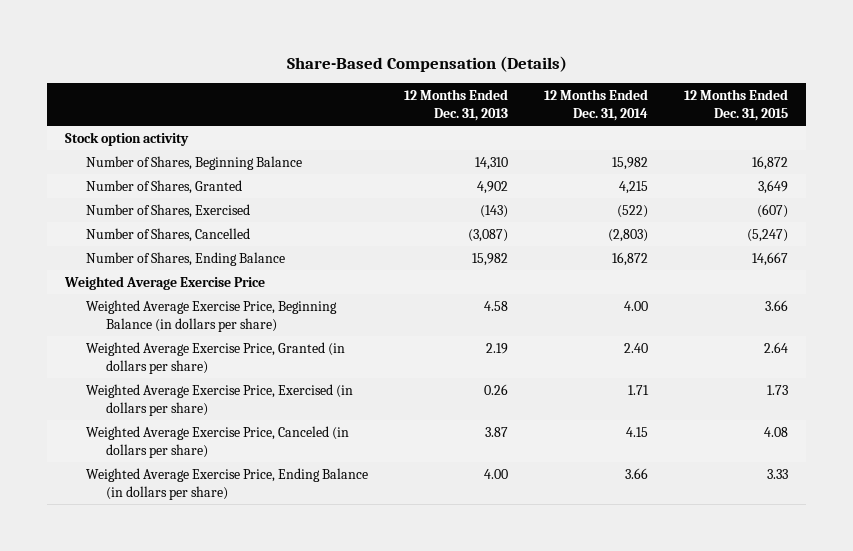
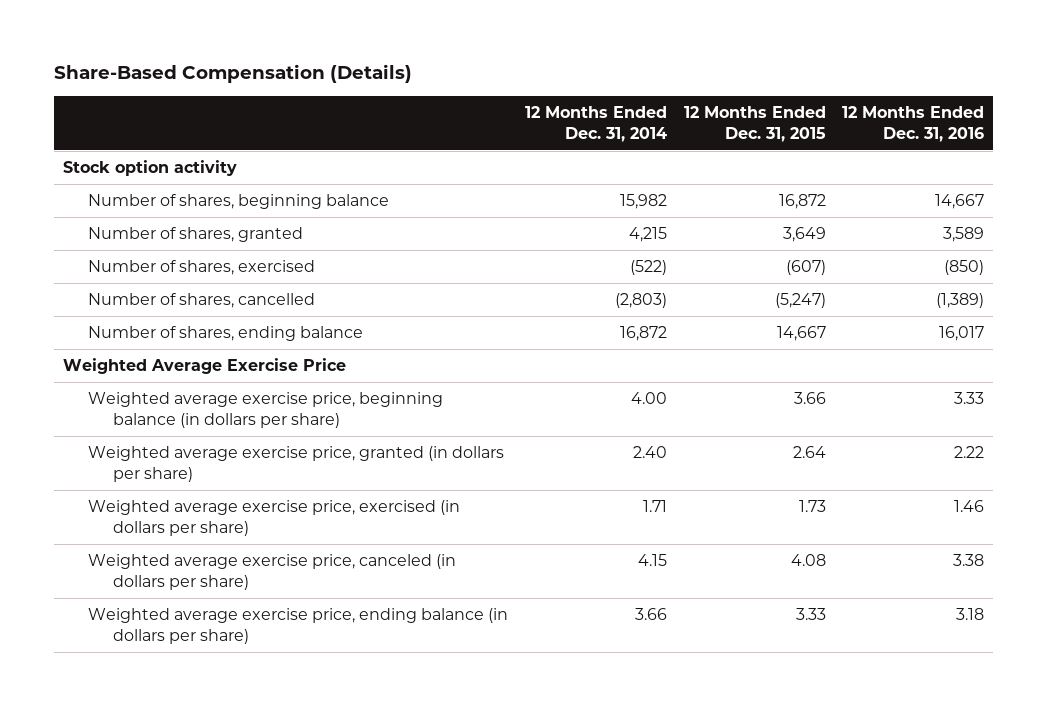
- | 12 Months Ended Dec. 31, 2013 | 12 Months Ended Dec. 31, 2014 | 12 Months Ended Dec. 31, 2015
+ | 12 Months Ended Dec. 31, 2014 | 12 Months Ended Dec. 31, 2015 | 12 Months Ended Dec. 31, 2016
- Number of Shares, Beginning Balance | 14,310 | 15,982 | 16,872
- Number of Shares, Granted | 4,902 | 4,215 | 3,649
- Number of Shares, Exercised | (143) | (522) | (607)
- Number of Shares, Cancelled | (3,087) | (2,803) | (5,247)
- Number of Shares, Ending Balance | 15,982 | 16,872 | 14,667
+ Number of shares, beginning balance | 15,982 | 16,872 | 14,667
+ Number of shares, granted | 4,215 | 3,649 | 3,589
+ Number of shares, exercised | (522) | (607) | (850)
+ Number of shares, cancelled | (2,803) | (5,247) | (1,389)
+ Number of shares, ending balance | 16,872 | 14,667 | 16,017
- Weighted Average Exercise Price, Beginning Balance (in dollars per share) | 4.58 | 4.00 | 3.66
- Weighted Average Exercise Price, Granted (in dollars per share) | 2.19 | 2.40 | 2.64
- Weighted Average Exercise Price, Exercised (in dollars per share) | 0.26 | 1.71 | 1.73
- Weighted Average Exercise Price, Canceled (in dollars per share) | 3.87 | 4.15 | 4.08
- Weighted Average Exercise Price, Ending Balance (in dollars per share) | 4.00 | 3.66 | 3.33
+ Weighted average exercise price, beginning balance (in dollars per share) | 4.00 | 3.66 | 3.33
+ Weighted average exercise price, granted (in dollars per share) | 2.40 | 2.64 | 2.22
+ Weighted average exercise price, exercised (in dollars per share) | 1.71 | 1.73 | 1.46
+ Weighted average exercise price, canceled (in dollars per share) | 4.15 | 4.08 | 3.38
+ Weighted average exercise price, ending balance (in dollars per share) | 3.66 | 3.33 | 3.18

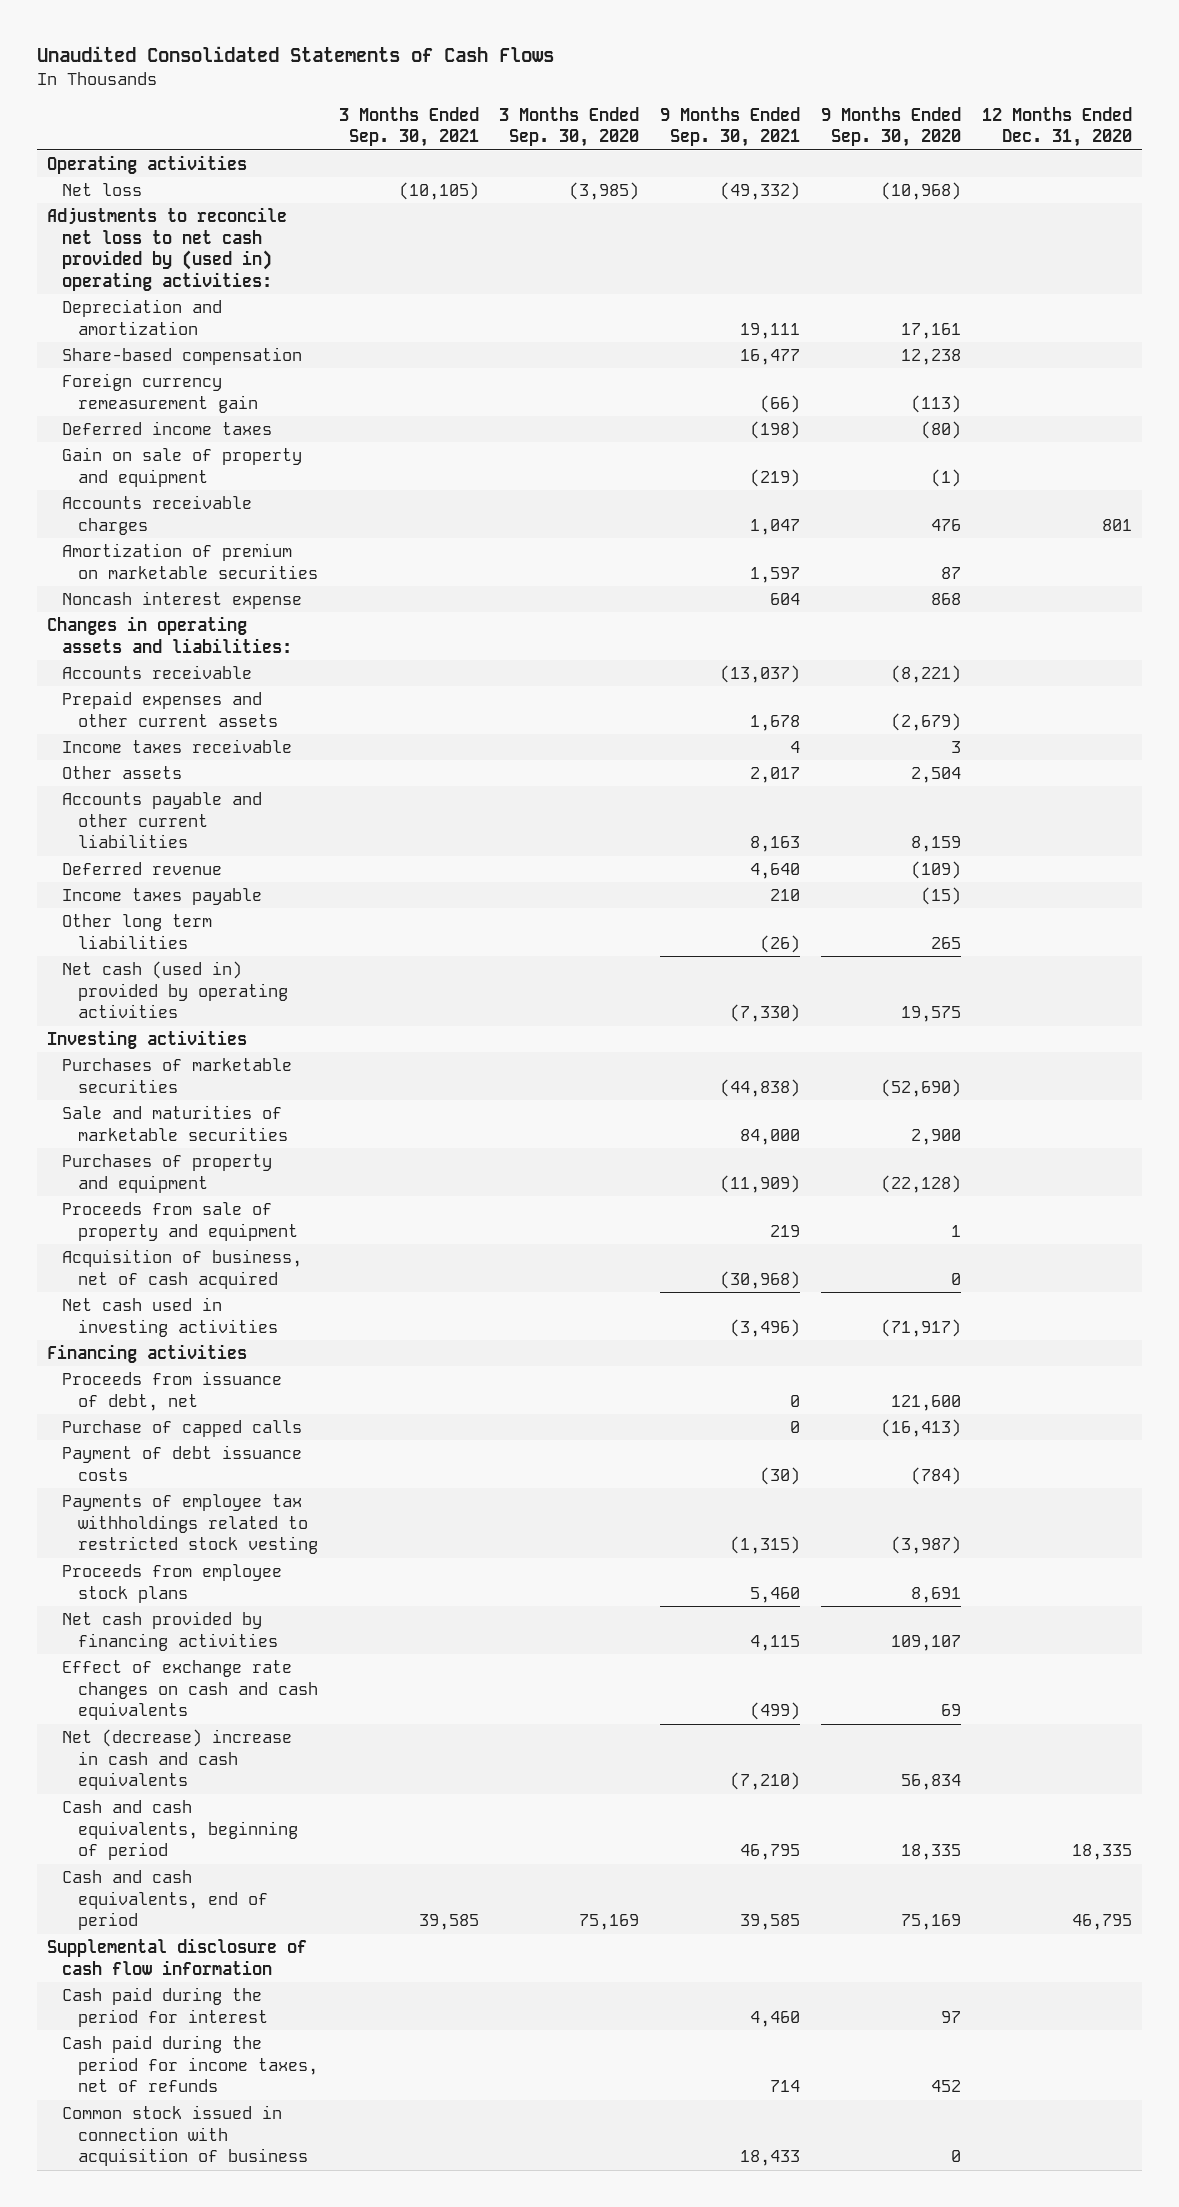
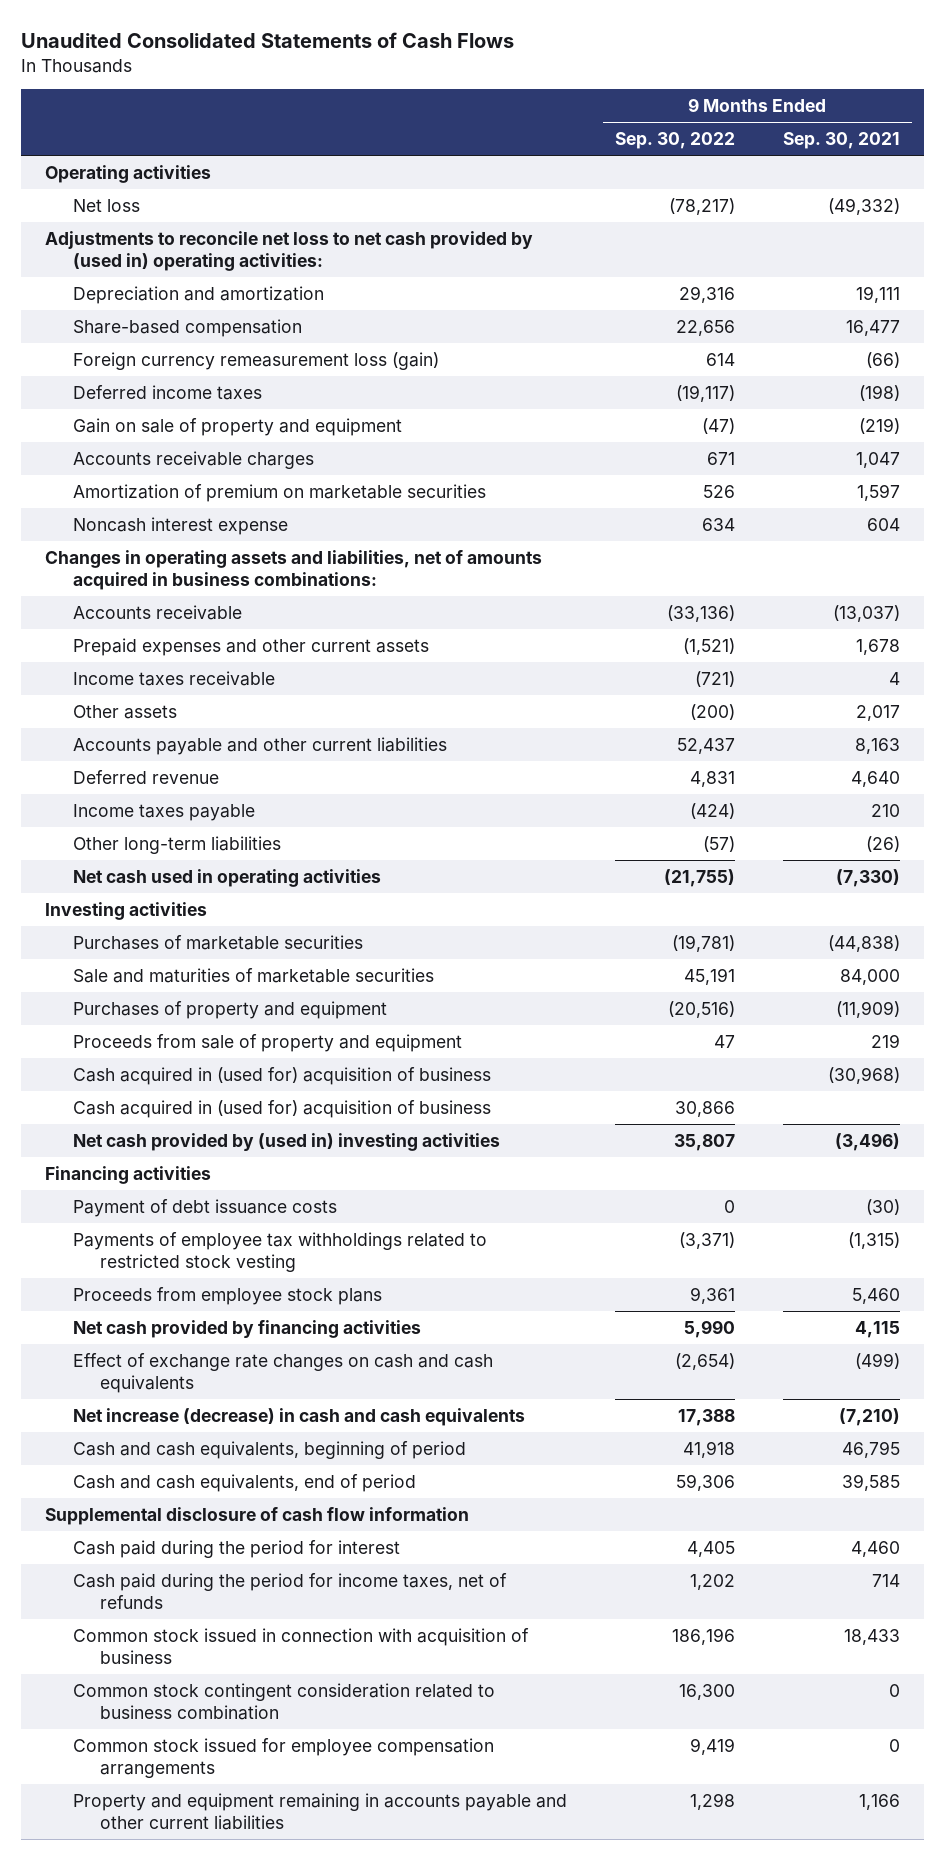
- | 3 Months Ended Sep. 30, 2021 | 3 Months Ended Sep. 30, 2020 | 9 Months Ended Sep. 30, 2021 | 9 Months Ended Sep. 30, 2020 | 12 Months Ended Dec. 31, 2020
+ | 9 Months Ended Sep. 30, 2022 | 9 Months Ended Sep. 30, 2021
- Foreign currency remeasurement gain | | | (66) | (113) |
+ Foreign currency remeasurement loss (gain) | 614 | (66)
- Changes in operating assets and liabilities:
+ Changes in operating assets and liabilities, net of amounts acquired in business combinations:
- Other long term liabilities | | | (26) | 265 |
- Net cash (used in) provided by operating activities | | | (7,330) | 19,575 |
+ Other long-term liabilities | (57) | (26)
+ Net cash used in operating activities | (21,755) | (7,330)
- Acquisition of business, net of cash acquired | | | (30,968) | 0 |
- Net cash used in investing activities | | | (3,496) | (71,917) |
+ Cash acquired in (used for) acquisition of business | | (30,968)
+ Cash acquired in (used for) acquisition of business | 30,866 |
+ Net cash provided by (used in) investing activities | 35,807 | (3,496)
- Proceeds from issuance of debt, net | | | 0 | 121,600 |
- Purchase of capped calls | | | 0 | (16,413) |
- Net (decrease) increase in cash and cash equivalents | | | (7,210) | 56,834 |
+ Net increase (decrease) in cash and cash equivalents | 17,388 | (7,210)
+ Common stock contingent consideration related to business combination | 16,300 | 0
+ Common stock issued for employee compensation arrangements | 9,419 | 0
+ Property and equipment remaining in accounts payable and other current liabilities | 1,298 | 1,166

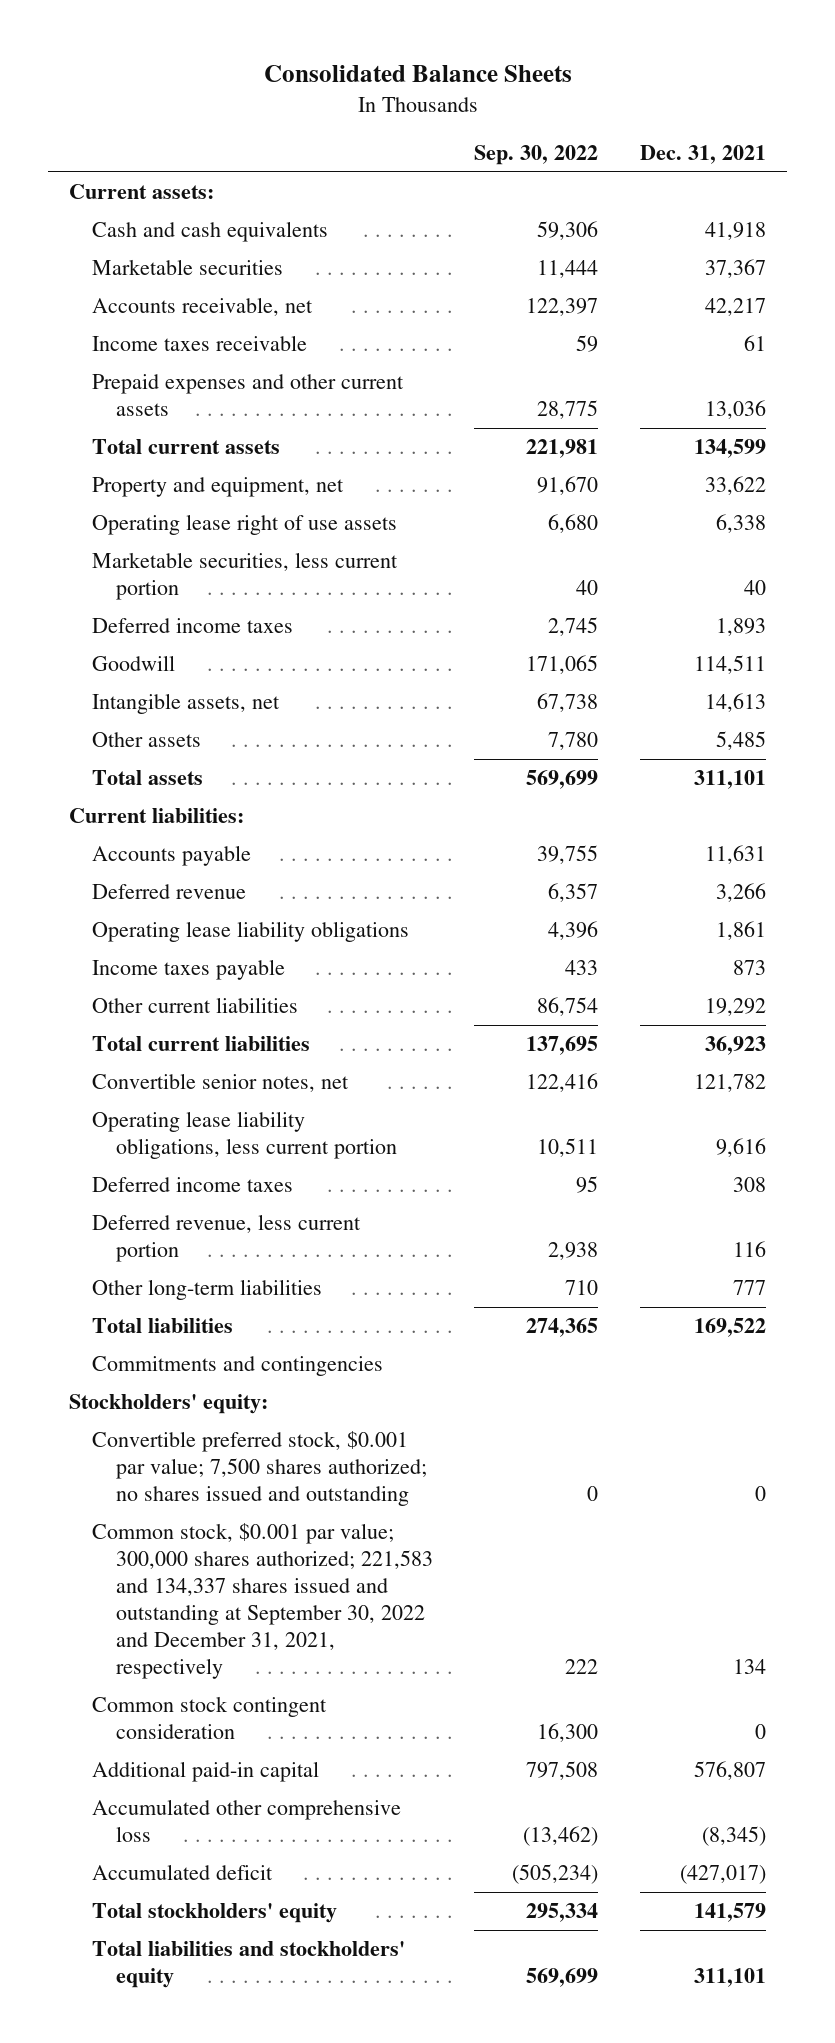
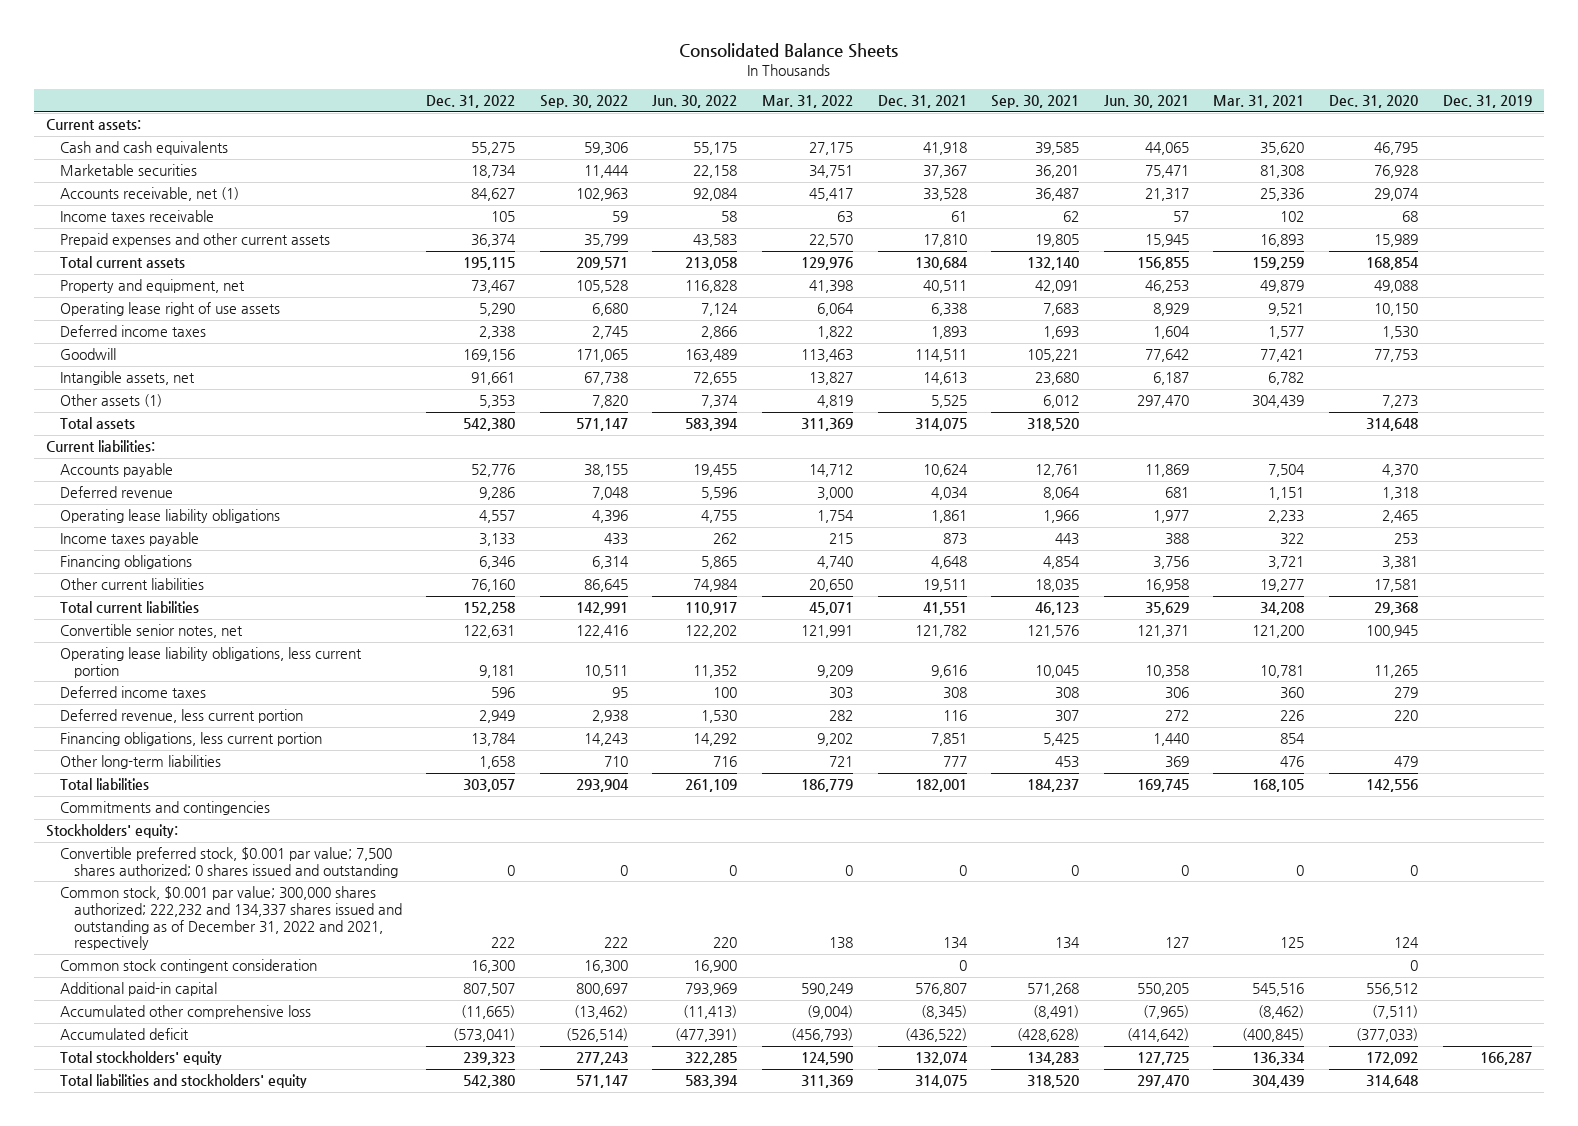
- | Sep. 30, 2022 | Dec. 31, 2021
+ | Dec. 31, 2022 | Sep. 30, 2022 | Jun. 30, 2022 | Mar. 31, 2022 | Dec. 31, 2021 | Sep. 30, 2021 | Jun. 30, 2021 | Mar. 31, 2021 | Dec. 31, 2020 | Dec. 31, 2019
- Accounts receivable, net | 122,397 | 42,217
+ Accounts receivable, net (1) | 84,627 | 102,963 | 92,084 | 45,417 | 33,528 | 36,487 | 21,317 | 25,336 | 29,074 |
- Prepaid expenses and other current assets | 28,775 | 13,036
- Total current assets | 221,981 | 134,599
- Property and equipment, net | 91,670 | 33,622
+ Prepaid expenses and other current assets | 36,374 | 35,799 | 43,583 | 22,570 | 17,810 | 19,805 | 15,945 | 16,893 | 15,989 |
+ Total current assets | 195,115 | 209,571 | 213,058 | 129,976 | 130,684 | 132,140 | 156,855 | 159,259 | 168,854 |
+ Property and equipment, net | 73,467 | 105,528 | 116,828 | 41,398 | 40,511 | 42,091 | 46,253 | 49,879 | 49,088 |
- Marketable securities, less current portion | 40 | 40
- Other assets | 7,780 | 5,485
- Total assets | 569,699 | 311,101
+ Other assets (1) | 5,353 | 7,820 | 7,374 | 4,819 | 5,525 | 6,012 | 297,470 | 304,439 | 7,273 |
+ Total assets | 542,380 | 571,147 | 583,394 | 311,369 | 314,075 | 318,520 | | | 314,648 |
- Accounts payable | 39,755 | 11,631
- Deferred revenue | 6,357 | 3,266
+ Accounts payable | 52,776 | 38,155 | 19,455 | 14,712 | 10,624 | 12,761 | 11,869 | 7,504 | 4,370 |
+ Deferred revenue | 9,286 | 7,048 | 5,596 | 3,000 | 4,034 | 8,064 | 681 | 1,151 | 1,318 |
- Other current liabilities | 86,754 | 19,292
- Total current liabilities | 137,695 | 36,923
+ Financing obligations | 6,346 | 6,314 | 5,865 | 4,740 | 4,648 | 4,854 | 3,756 | 3,721 | 3,381 |
+ Other current liabilities | 76,160 | 86,645 | 74,984 | 20,650 | 19,511 | 18,035 | 16,958 | 19,277 | 17,581 |
+ Total current liabilities | 152,258 | 142,991 | 110,917 | 45,071 | 41,551 | 46,123 | 35,629 | 34,208 | 29,368 |
+ Financing obligations, less current portion | 13,784 | 14,243 | 14,292 | 9,202 | 7,851 | 5,425 | 1,440 | 854 | |
- Total liabilities | 274,365 | 169,522
+ Total liabilities | 303,057 | 293,904 | 261,109 | 186,779 | 182,001 | 184,237 | 169,745 | 168,105 | 142,556 |
- Convertible preferred stock, $0.001 par value; 7,500 shares authorized; no shares issued and outstanding | 0 | 0
- Common stock, $0.001 par value; 300,000 shares authorized; 221,583 and 134,337 shares issued and outstanding at September 30, 2022 and December 31, 2021, respectively | 222 | 134
+ Convertible preferred stock, $0.001 par value; 7,500 shares authorized; 0 shares issued and outstanding | 0 | 0 | 0 | 0 | 0 | 0 | 0 | 0 | 0 |
+ Common stock, $0.001 par value; 300,000 shares authorized; 222,232 and 134,337 shares issued and outstanding as of December 31, 2022 and 2021, respectively | 222 | 222 | 220 | 138 | 134 | 134 | 127 | 125 | 124 |
- Additional paid-in capital | 797,508 | 576,807
+ Additional paid-in capital | 807,507 | 800,697 | 793,969 | 590,249 | 576,807 | 571,268 | 550,205 | 545,516 | 556,512 |
- Accumulated deficit | (505,234) | (427,017)
- Total stockholders' equity | 295,334 | 141,579
- Total liabilities and stockholders' equity | 569,699 | 311,101
+ Accumulated deficit | (573,041) | (526,514) | (477,391) | (456,793) | (436,522) | (428,628) | (414,642) | (400,845) | (377,033) |
+ Total stockholders' equity | 239,323 | 277,243 | 322,285 | 124,590 | 132,074 | 134,283 | 127,725 | 136,334 | 172,092 | 166,287
+ Total liabilities and stockholders' equity | 542,380 | 571,147 | 583,394 | 311,369 | 314,075 | 318,520 | 297,470 | 304,439 | 314,648 |

